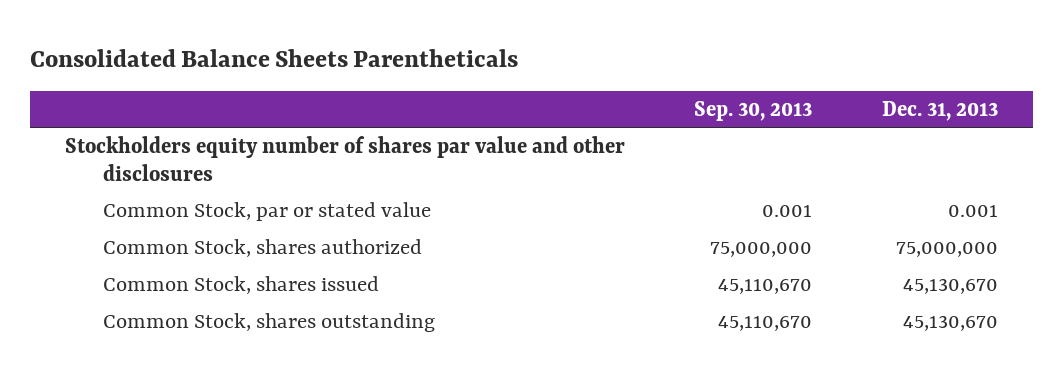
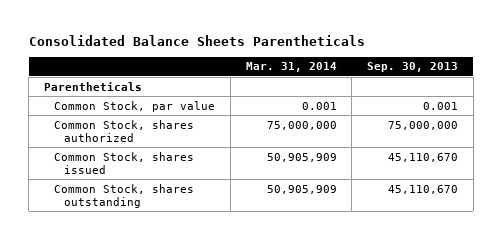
- | Sep. 30, 2013 | Dec. 31, 2013
+ | Mar. 31, 2014 | Sep. 30, 2013
- Stockholders equity number of shares par value and other disclosures
- Common Stock, par or stated value | 0.001 | 0.001
+ Parentheticals
+ Common Stock, par value | 0.001 | 0.001

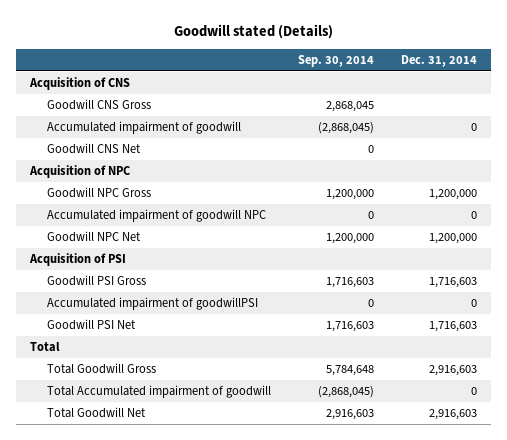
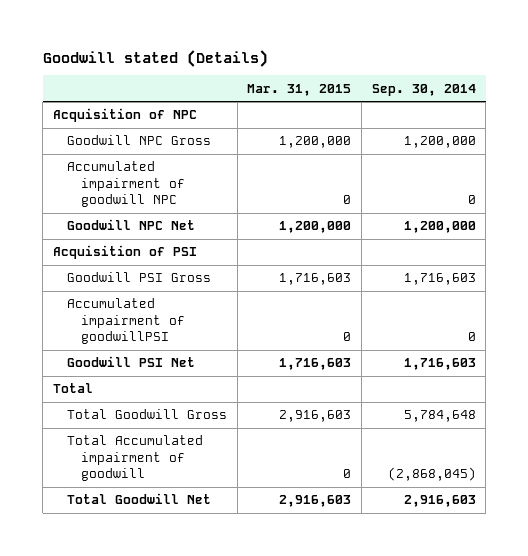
- | Sep. 30, 2014 | Dec. 31, 2014
+ | Mar. 31, 2015 | Sep. 30, 2014
- Acquisition of CNS
- Goodwill CNS Gross | 2,868,045 |
- Accumulated impairment of goodwill | (2,868,045) | 0
- Goodwill CNS Net | 0 |

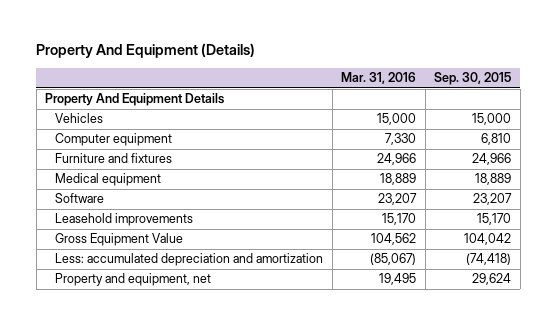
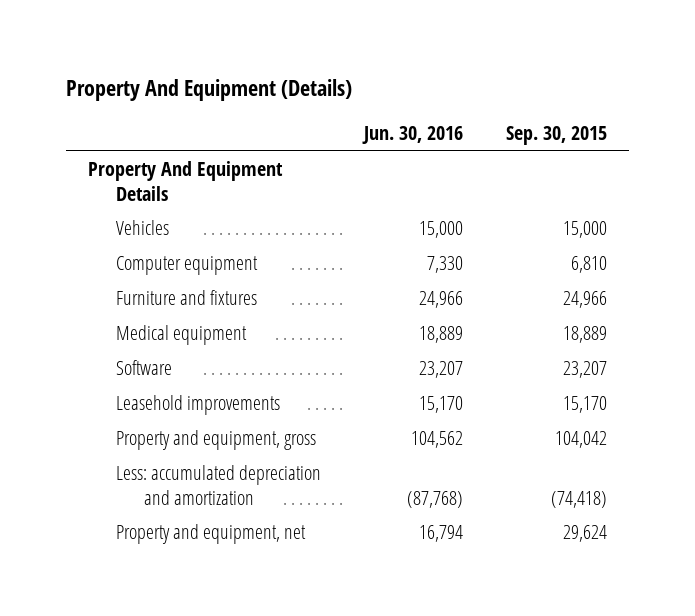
- | Mar. 31, 2016 | Sep. 30, 2015
+ | Jun. 30, 2016 | Sep. 30, 2015
- Gross Equipment Value | 104,562 | 104,042
+ Property and equipment, gross | 104,562 | 104,042

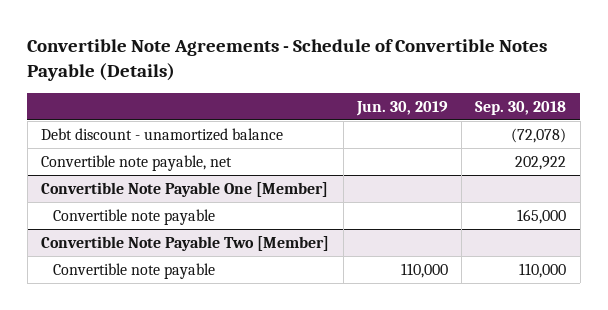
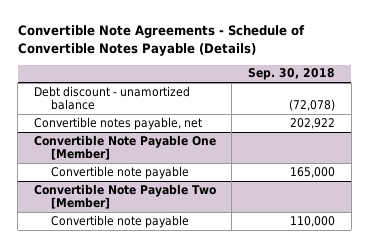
- | Jun. 30, 2019 | Sep. 30, 2018
+ | Sep. 30, 2018
- Convertible note payable, net | | 202,922
+ Convertible notes payable, net | 202,922

